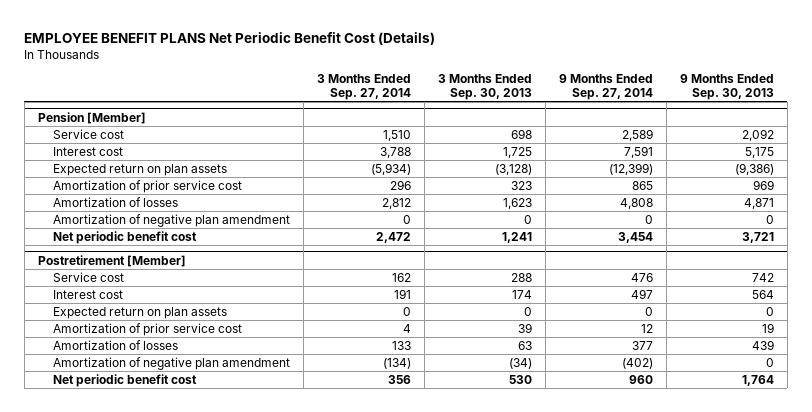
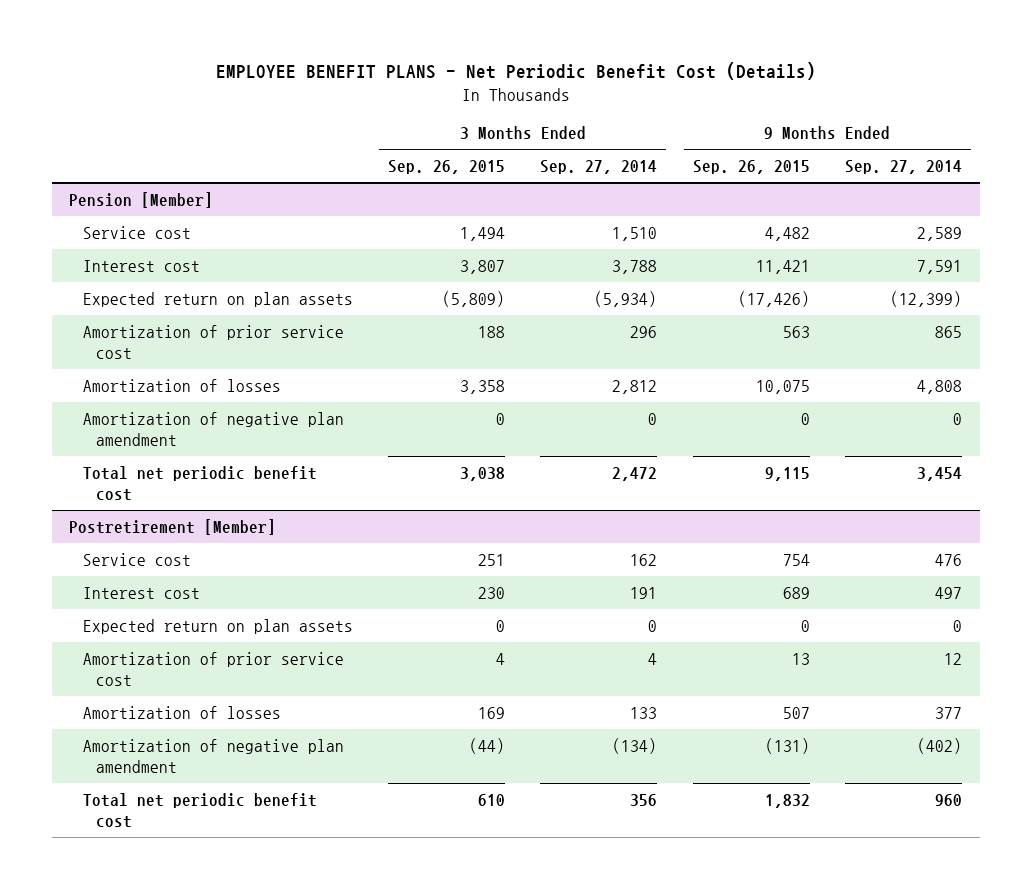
- EMPLOYEE BENEFIT PLANS Net Periodic Benefit Cost (Details)
+ EMPLOYEE BENEFIT PLANS - Net Periodic Benefit Cost (Details)
- | 3 Months Ended Sep. 27, 2014 | 3 Months Ended Sep. 30, 2013 | 9 Months Ended Sep. 27, 2014 | 9 Months Ended Sep. 30, 2013
+ | 3 Months Ended Sep. 26, 2015 | 3 Months Ended Sep. 27, 2014 | 9 Months Ended Sep. 26, 2015 | 9 Months Ended Sep. 27, 2014
@ Pension [Member]
- Net periodic benefit cost | 2,472 | 1,241 | 3,454 | 3,721
+ Total net periodic benefit cost | 3,038 | 2,472 | 9,115 | 3,454
@ Postretirement [Member]
- Net periodic benefit cost | 356 | 530 | 960 | 1,764
+ Total net periodic benefit cost | 610 | 356 | 1,832 | 960

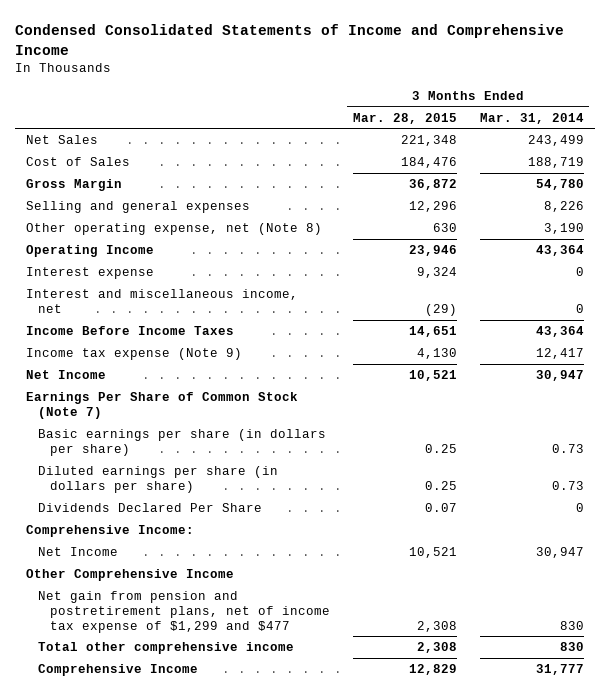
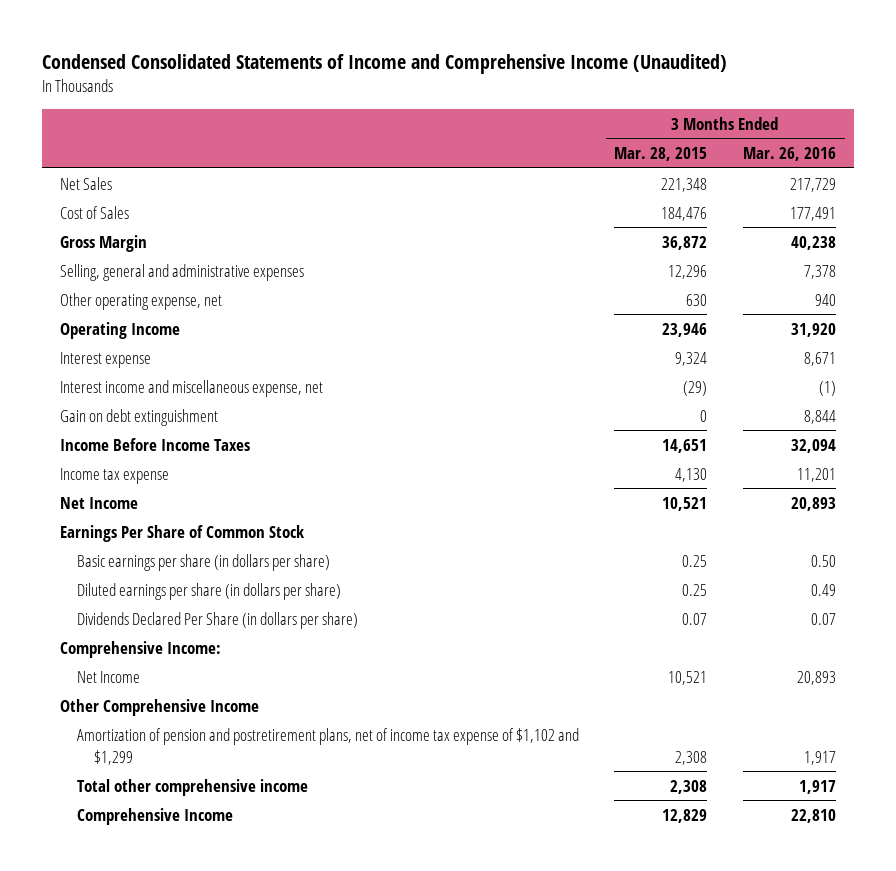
- Condensed Consolidated Statements of Income and Comprehensive Income
+ Condensed Consolidated Statements of Income and Comprehensive Income (Unaudited)
- | 3 Months Ended Mar. 28, 2015 | 3 Months Ended Mar. 31, 2014
+ | 3 Months Ended Mar. 28, 2015 | 3 Months Ended Mar. 26, 2016
- Selling and general expenses | 12,296 | 8,226
- Other operating expense, net (Note 8) | 630 | 3,190
+ Selling, general and administrative expenses | 12,296 | 7,378
+ Other operating expense, net | 630 | 940
- Interest and miscellaneous income, net | (29) | 0
+ Interest income and miscellaneous expense, net | (29) | (1)
+ Gain on debt extinguishment | 0 | 8,844
- Income tax expense (Note 9) | 4,130 | 12,417
+ Income tax expense | 4,130 | 11,201
- Earnings Per Share of Common Stock (Note 7)
+ Earnings Per Share of Common Stock
- Dividends Declared Per Share | 0.07 | 0
+ Dividends Declared Per Share (in dollars per share) | 0.07 | 0.07
- Net gain from pension and postretirement plans, net of income tax expense of $1,299 and $477 | 2,308 | 830
+ Amortization of pension and postretirement plans, net of income tax expense of $1,102 and $1,299 | 2,308 | 1,917

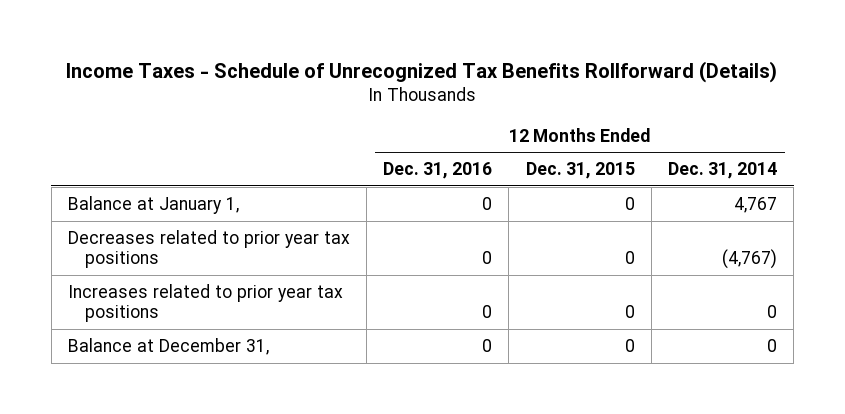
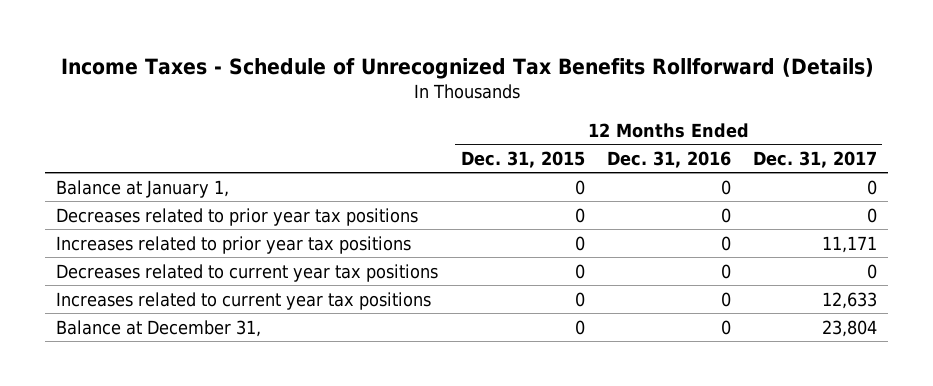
- | 12 Months Ended Dec. 31, 2016 | 12 Months Ended Dec. 31, 2015 | 12 Months Ended Dec. 31, 2014
+ | 12 Months Ended Dec. 31, 2015 | 12 Months Ended Dec. 31, 2016 | 12 Months Ended Dec. 31, 2017
+ Decreases related to current year tax positions | 0 | 0 | 0
+ Increases related to current year tax positions | 0 | 0 | 12,633

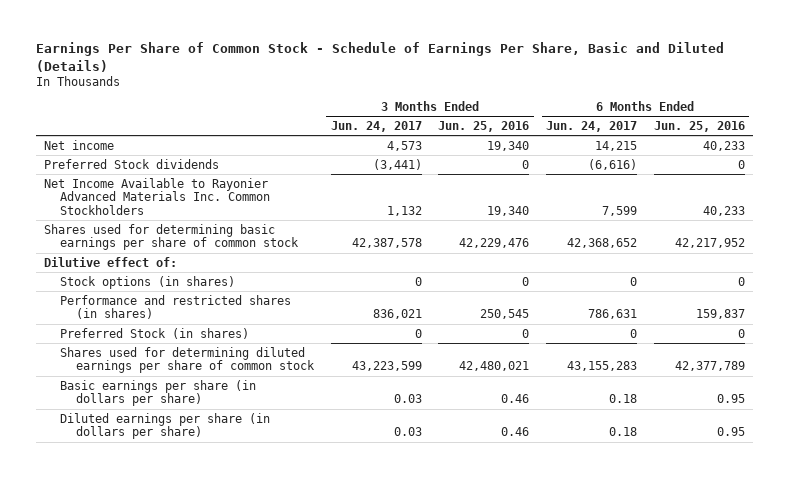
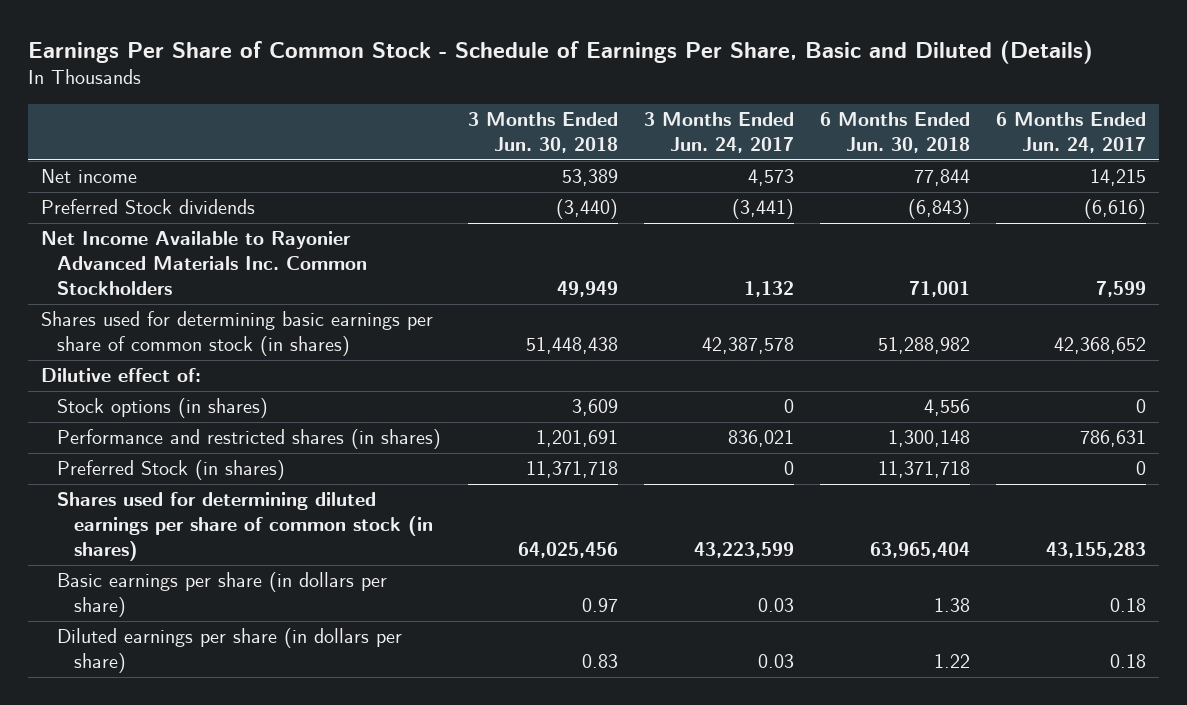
- | 3 Months Ended Jun. 24, 2017 | 3 Months Ended Jun. 25, 2016 | 6 Months Ended Jun. 24, 2017 | 6 Months Ended Jun. 25, 2016
+ | 3 Months Ended Jun. 30, 2018 | 3 Months Ended Jun. 24, 2017 | 6 Months Ended Jun. 30, 2018 | 6 Months Ended Jun. 24, 2017
- Shares used for determining basic earnings per share of common stock | 42,387,578 | 42,229,476 | 42,368,652 | 42,217,952
+ Shares used for determining basic earnings per share of common stock (in shares) | 51,448,438 | 42,387,578 | 51,288,982 | 42,368,652
- Shares used for determining diluted earnings per share of common stock | 43,223,599 | 42,480,021 | 43,155,283 | 42,377,789
+ Shares used for determining diluted earnings per share of common stock (in shares) | 64,025,456 | 43,223,599 | 63,965,404 | 43,155,283

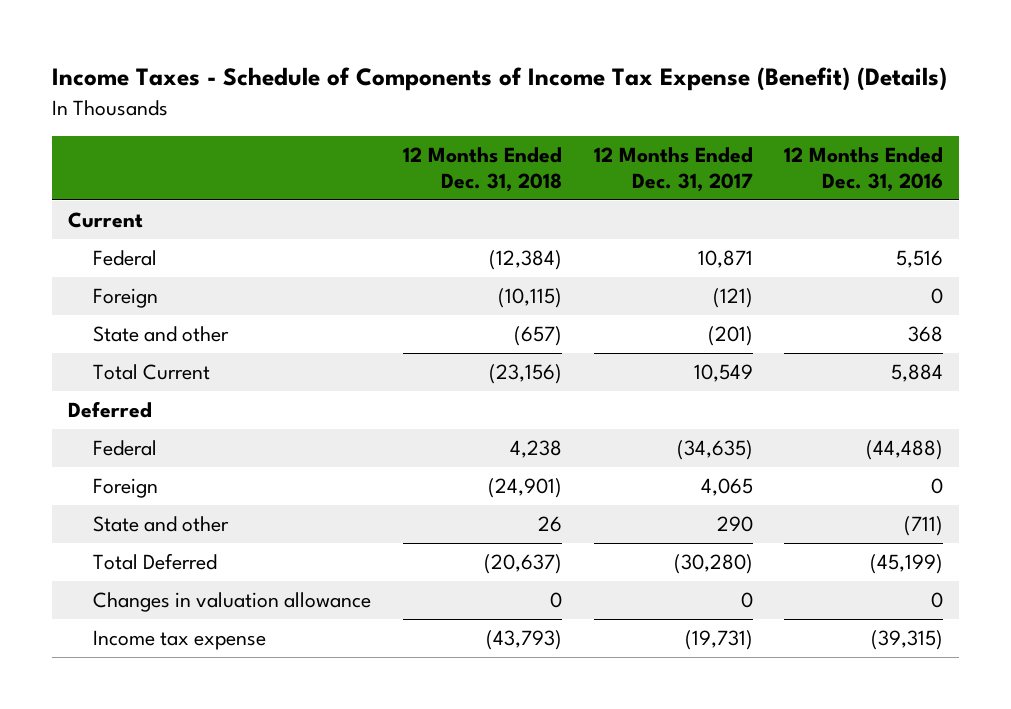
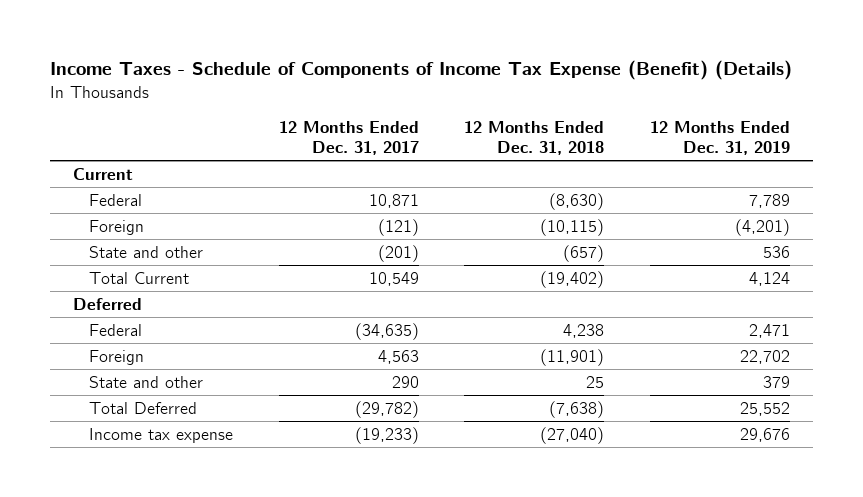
- | 12 Months Ended Dec. 31, 2018 | 12 Months Ended Dec. 31, 2017 | 12 Months Ended Dec. 31, 2016
+ | 12 Months Ended Dec. 31, 2017 | 12 Months Ended Dec. 31, 2018 | 12 Months Ended Dec. 31, 2019
- Federal | (12,384) | 10,871 | 5,516
+ Federal | 10,871 | (8,630) | 7,789
- Total Current | (23,156) | 10,549 | 5,884
+ Total Current | 10,549 | (19,402) | 4,124
- Foreign | (24,901) | 4,065 | 0
- State and other | 26 | 290 | (711)
- Total Deferred | (20,637) | (30,280) | (45,199)
- Changes in valuation allowance | 0 | 0 | 0
- Income tax expense | (43,793) | (19,731) | (39,315)
+ Foreign | 4,563 | (11,901) | 22,702
+ State and other | 290 | 25 | 379
+ Total Deferred | (29,782) | (7,638) | 25,552
+ Income tax expense | (19,233) | (27,040) | 29,676

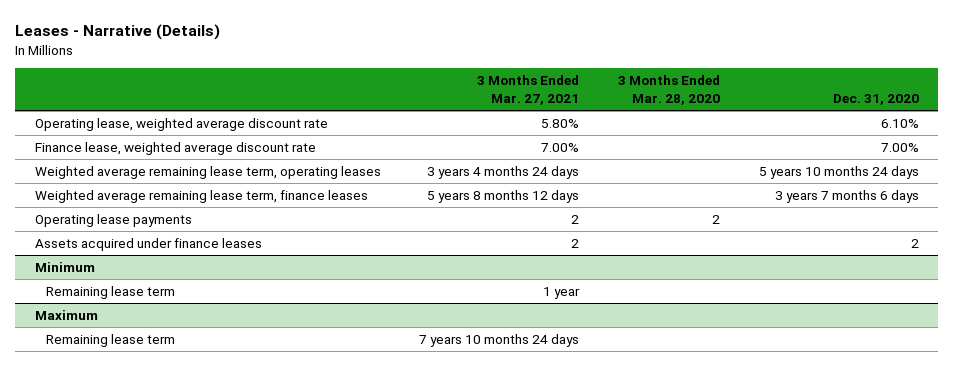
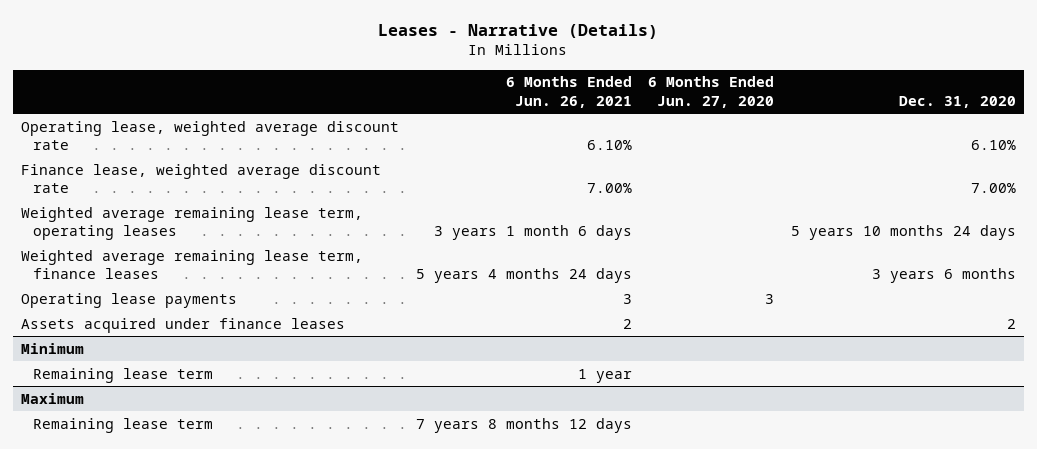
- | 3 Months Ended Mar. 27, 2021 | 3 Months Ended Mar. 28, 2020 | Dec. 31, 2020
+ | 6 Months Ended Jun. 26, 2021 | 6 Months Ended Jun. 27, 2020 | Dec. 31, 2020
- Weighted average remaining lease term, finance leases | 5 years 8 months 12 days | | 3 years 7 months 6 days
+ Weighted average remaining lease term, finance leases | 5 years 4 months 24 days | | 3 years 6 months

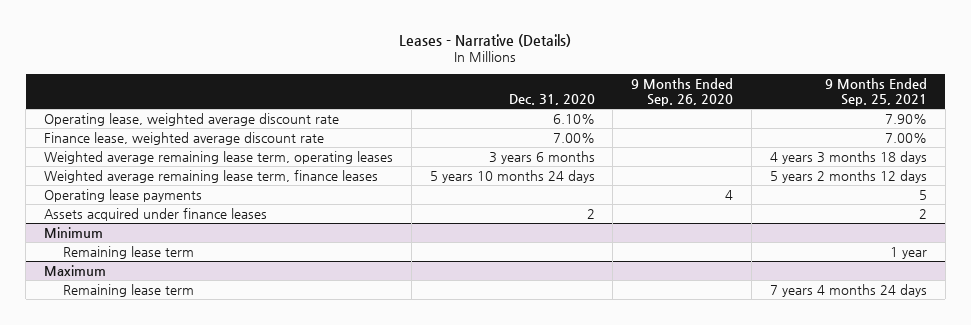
- | 6 Months Ended Jun. 26, 2021 | 6 Months Ended Jun. 27, 2020 | Dec. 31, 2020
+ | Dec. 31, 2020 | 9 Months Ended Sep. 26, 2020 | 9 Months Ended Sep. 25, 2021
- Weighted average remaining lease term, operating leases | 3 years 1 month 6 days | | 5 years 10 months 24 days
- Weighted average remaining lease term, finance leases | 5 years 4 months 24 days | | 3 years 6 months
+ Weighted average remaining lease term, operating leases | 3 years 6 months | | 4 years 3 months 18 days
+ Weighted average remaining lease term, finance leases | 5 years 10 months 24 days | | 5 years 2 months 12 days

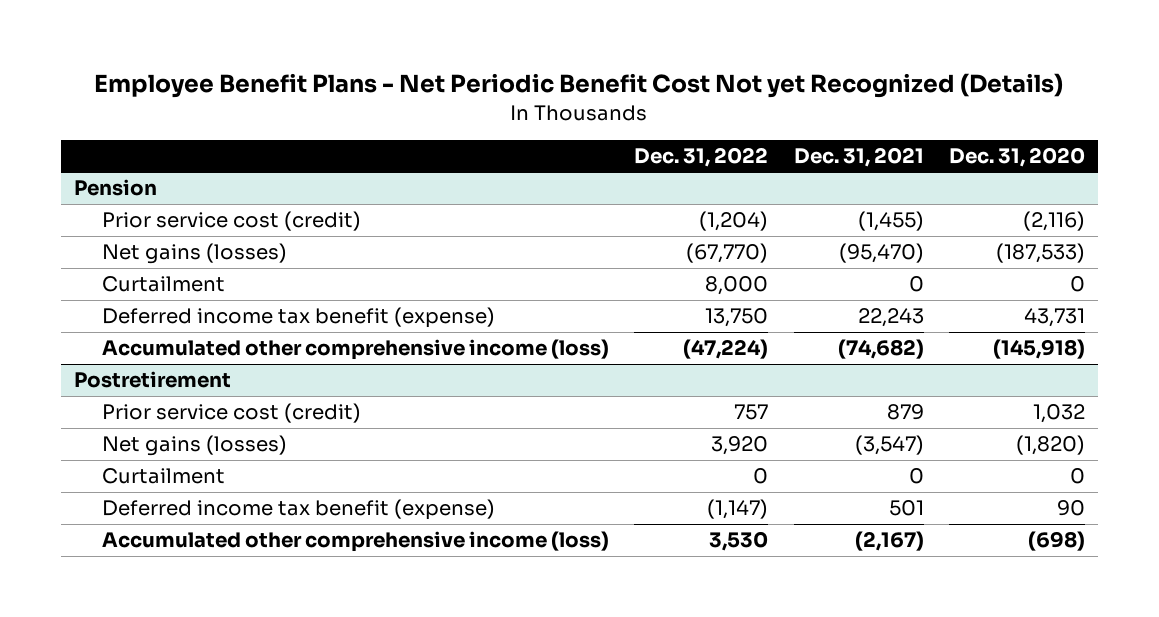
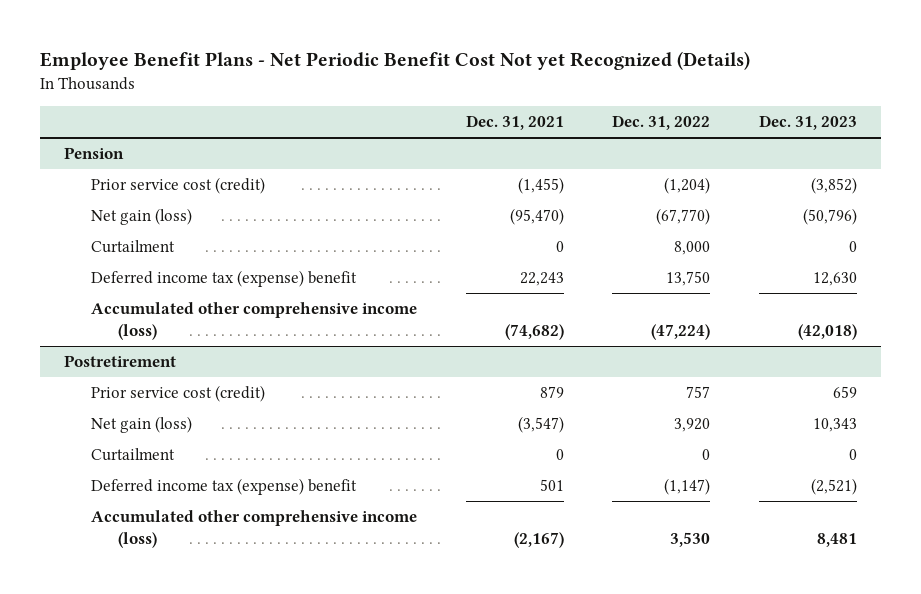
- | Dec. 31, 2022 | Dec. 31, 2021 | Dec. 31, 2020
+ | Dec. 31, 2021 | Dec. 31, 2022 | Dec. 31, 2023
@ Pension
- Net gains (losses) | (67,770) | (95,470) | (187,533)
+ Net gain (loss) | (95,470) | (67,770) | (50,796)
- Deferred income tax benefit (expense) | 13,750 | 22,243 | 43,731
+ Deferred income tax (expense) benefit | 22,243 | 13,750 | 12,630
@ Postretirement
- Net gains (losses) | 3,920 | (3,547) | (1,820)
+ Net gain (loss) | (3,547) | 3,920 | 10,343
- Deferred income tax benefit (expense) | (1,147) | 501 | 90
+ Deferred income tax (expense) benefit | 501 | (1,147) | (2,521)

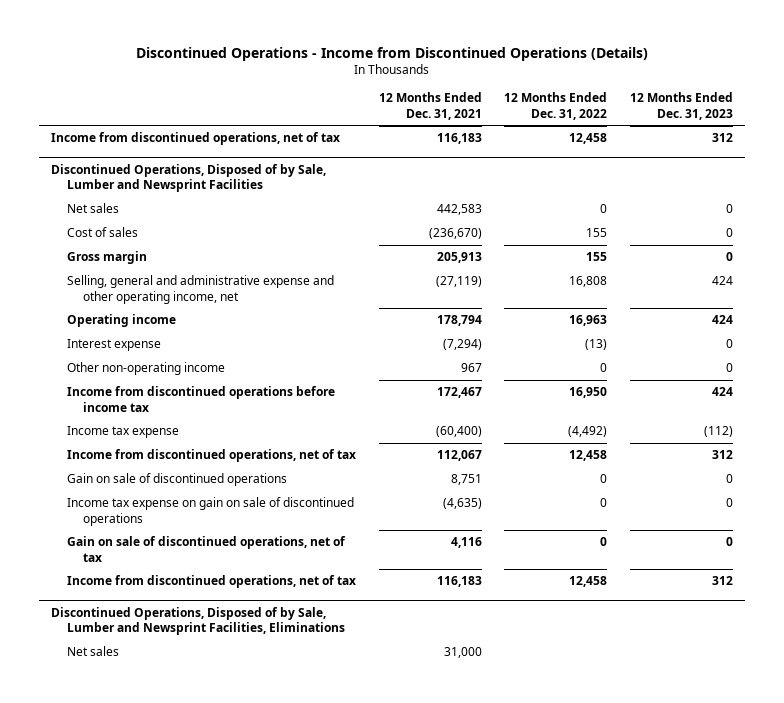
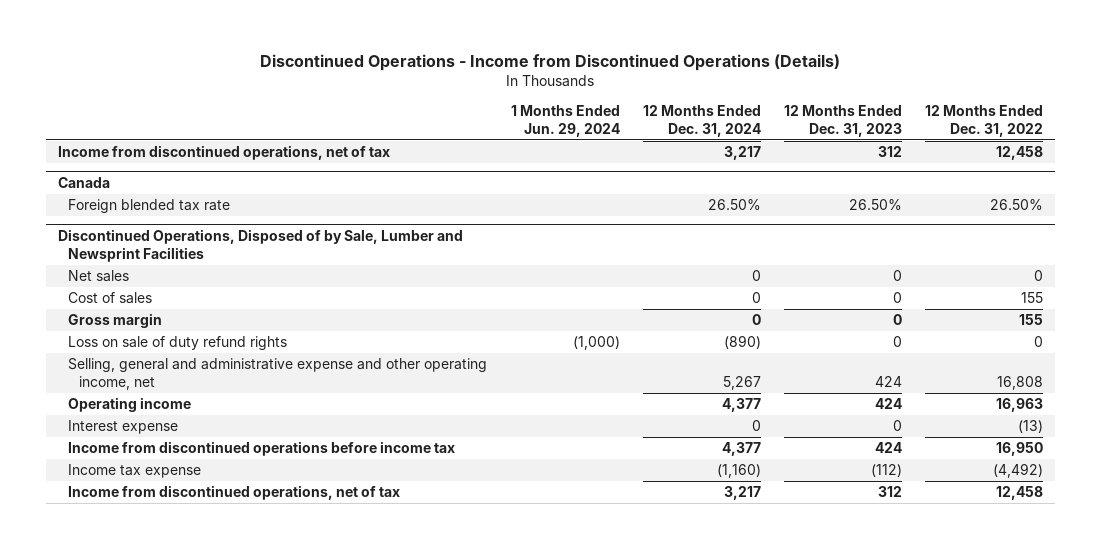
- | 12 Months Ended Dec. 31, 2021 | 12 Months Ended Dec. 31, 2022 | 12 Months Ended Dec. 31, 2023
+ | 1 Months Ended Jun. 29, 2024 | 12 Months Ended Dec. 31, 2024 | 12 Months Ended Dec. 31, 2023 | 12 Months Ended Dec. 31, 2022
+ Canada
+ Foreign blended tax rate | | 26.50% | 26.50% | 26.50%
@ Discontinued Operations, Disposed of by Sale, Lumber and Newsprint Facilities
+ Loss on sale of duty refund rights | (1,000) | (890) | 0 | 0
- Other non-operating income | 967 | 0 | 0
- Gain on sale of discontinued operations | 8,751 | 0 | 0
- Income tax expense on gain on sale of discontinued operations | (4,635) | 0 | 0
- Gain on sale of discontinued operations, net of tax | 4,116 | 0 | 0
- Income from discontinued operations, net of tax | 116,183 | 12,458 | 312
- Discontinued Operations, Disposed of by Sale, Lumber and Newsprint Facilities, Eliminations
- Net sales | 31,000 | |

